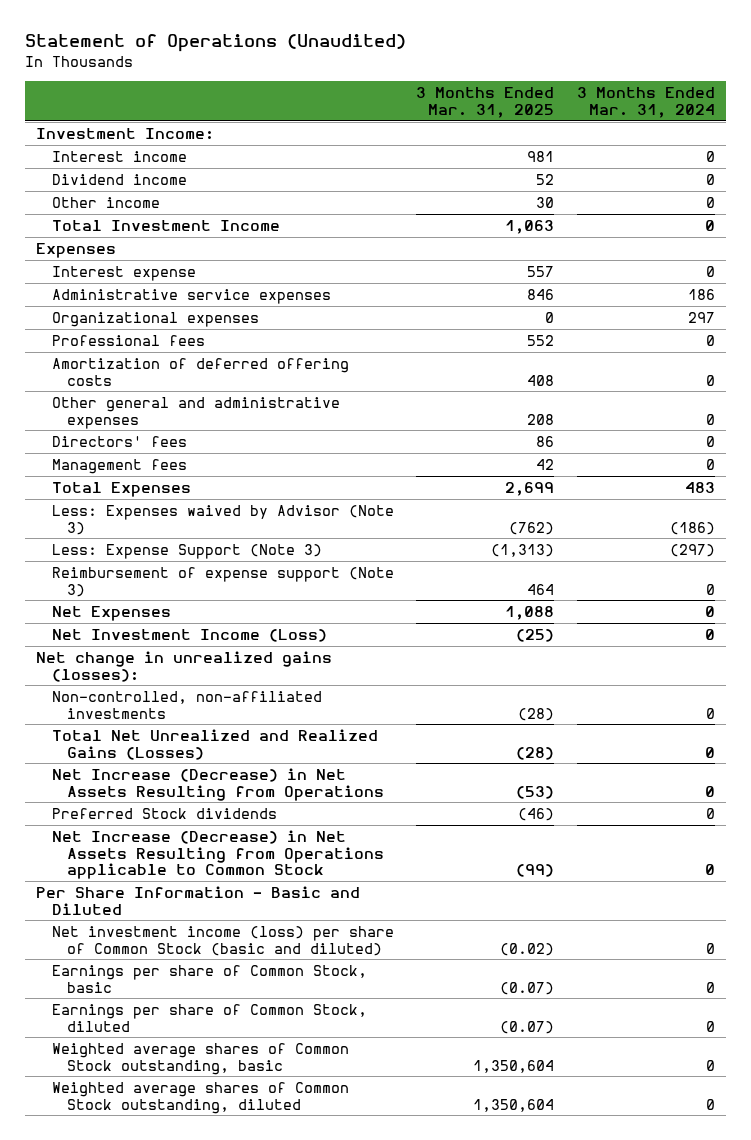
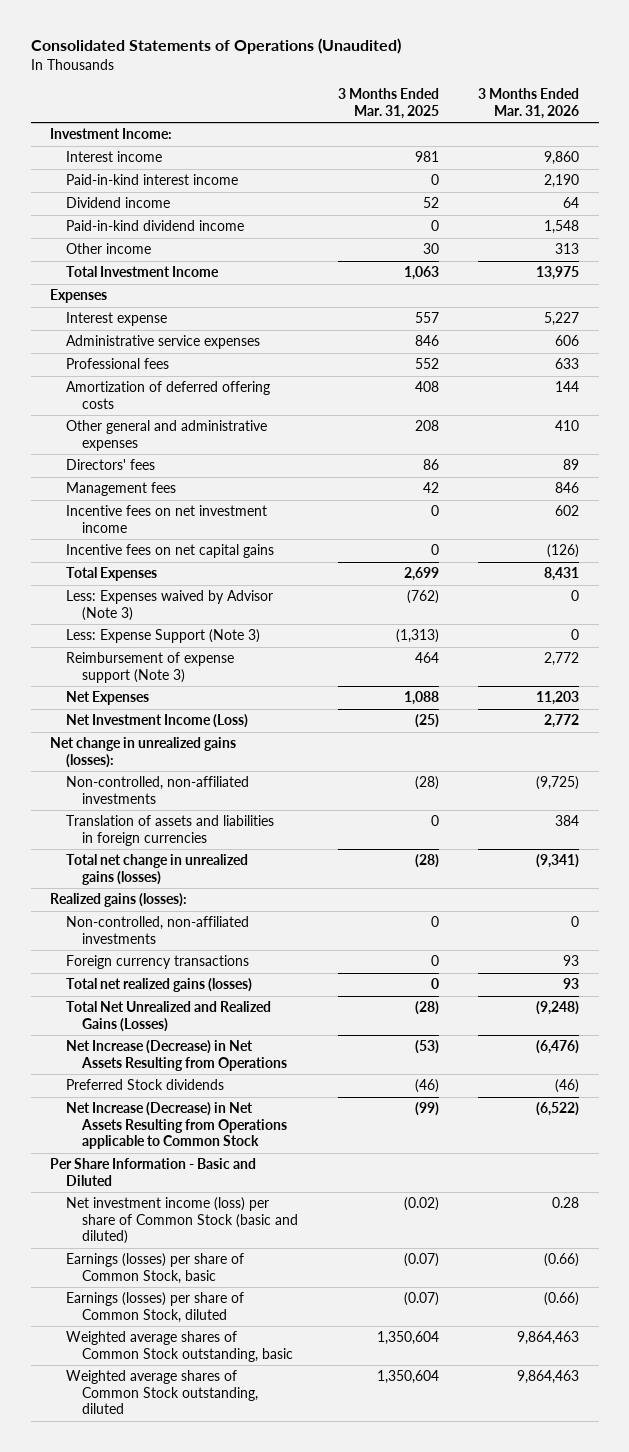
- Statement of Operations (Unaudited)
+ Consolidated Statements of Operations (Unaudited)
- | 3 Months Ended Mar. 31, 2025 | 3 Months Ended Mar. 31, 2024
+ | 3 Months Ended Mar. 31, 2025 | 3 Months Ended Mar. 31, 2026
+ Paid-in-kind interest income | 0 | 2,190
+ Paid-in-kind dividend income | 0 | 1,548
- Organizational expenses | 0 | 297
+ Incentive fees on net investment income | 0 | 602
+ Incentive fees on net capital gains | 0 | (126)
+ Translation of assets and liabilities in foreign currencies | 0 | 384
+ Total net change in unrealized gains (losses) | (28) | (9,341)
+ Realized gains (losses):
+ Non-controlled, non-affiliated investments | 0 | 0
+ Foreign currency transactions | 0 | 93
+ Total net realized gains (losses) | 0 | 93
- Earnings per share of Common Stock, basic | (0.07) | 0
- Earnings per share of Common Stock, diluted | (0.07) | 0
+ Earnings (losses) per share of Common Stock, basic | (0.07) | (0.66)
+ Earnings (losses) per share of Common Stock, diluted | (0.07) | (0.66)

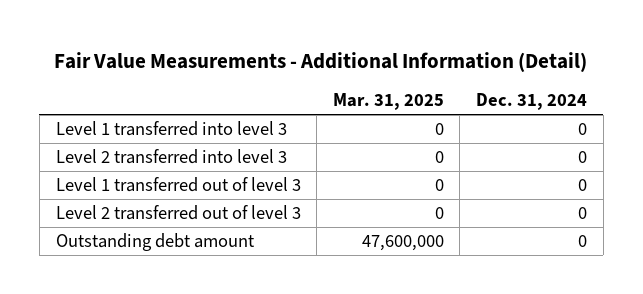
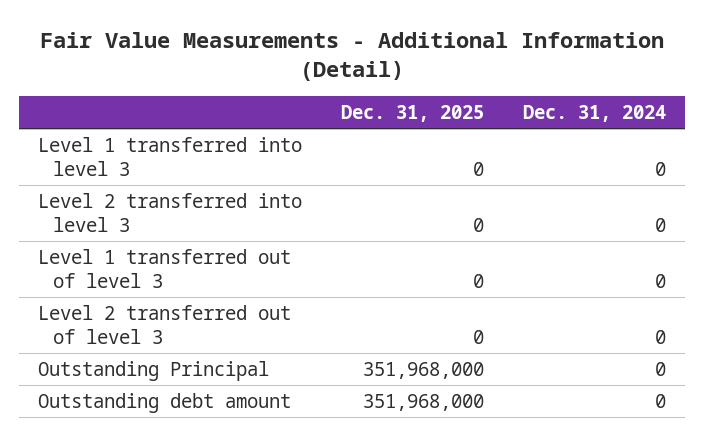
- | Mar. 31, 2025 | Dec. 31, 2024
+ | Dec. 31, 2025 | Dec. 31, 2024
+ Outstanding Principal | 351,968,000 | 0

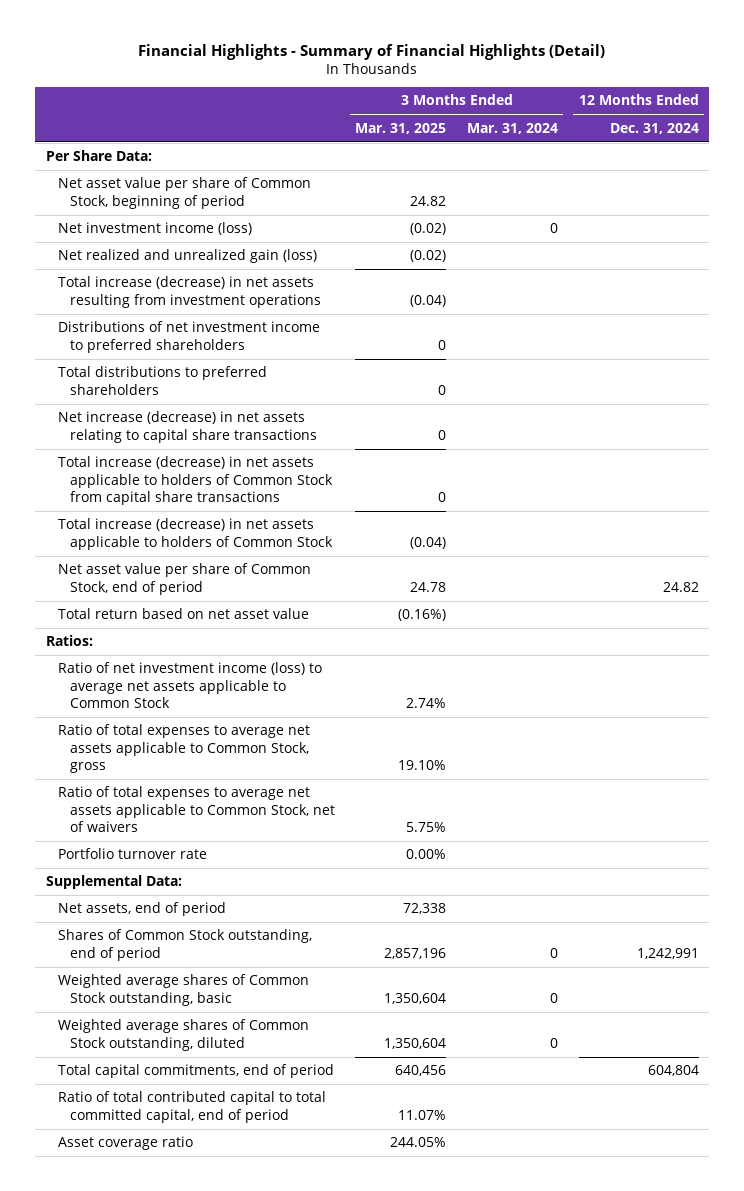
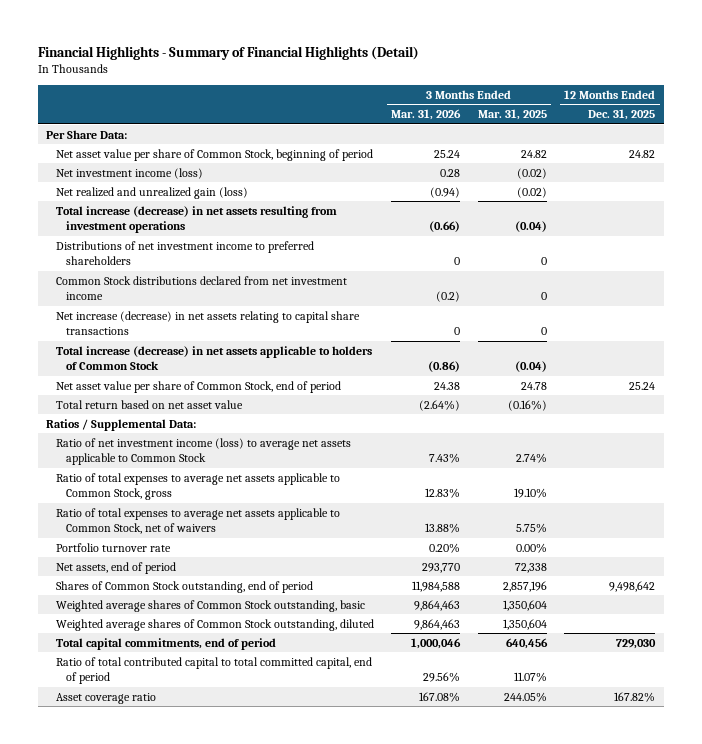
- | 3 Months Ended Mar. 31, 2025 | 3 Months Ended Mar. 31, 2024 | 12 Months Ended Dec. 31, 2024
+ | 3 Months Ended Mar. 31, 2026 | 3 Months Ended Mar. 31, 2025 | 12 Months Ended Dec. 31, 2025
- Total distributions to preferred shareholders | 0 | |
+ Common Stock distributions declared from net investment income | (0.2) | 0 |
- Total increase (decrease) in net assets applicable to holders of Common Stock from capital share transactions | 0 | |
- Ratios:
+ Ratios / Supplemental Data:
- Supplemental Data:

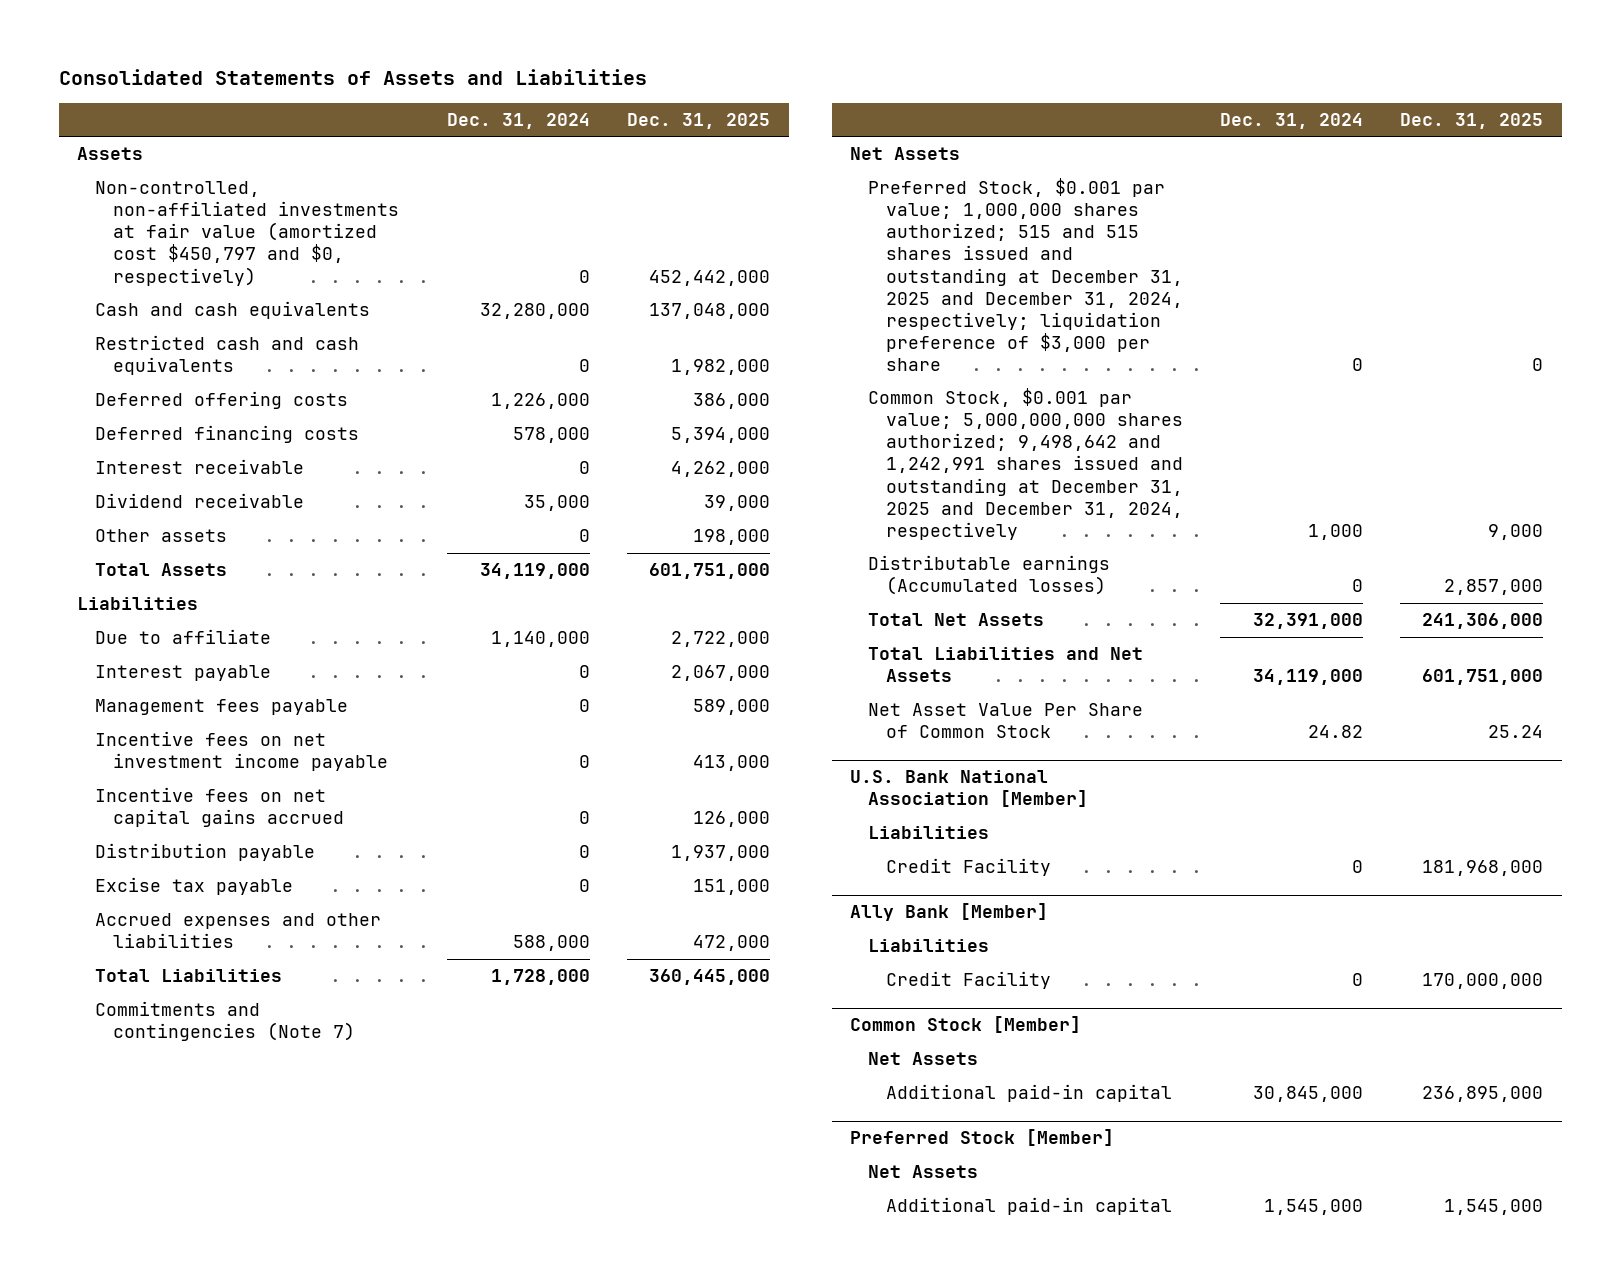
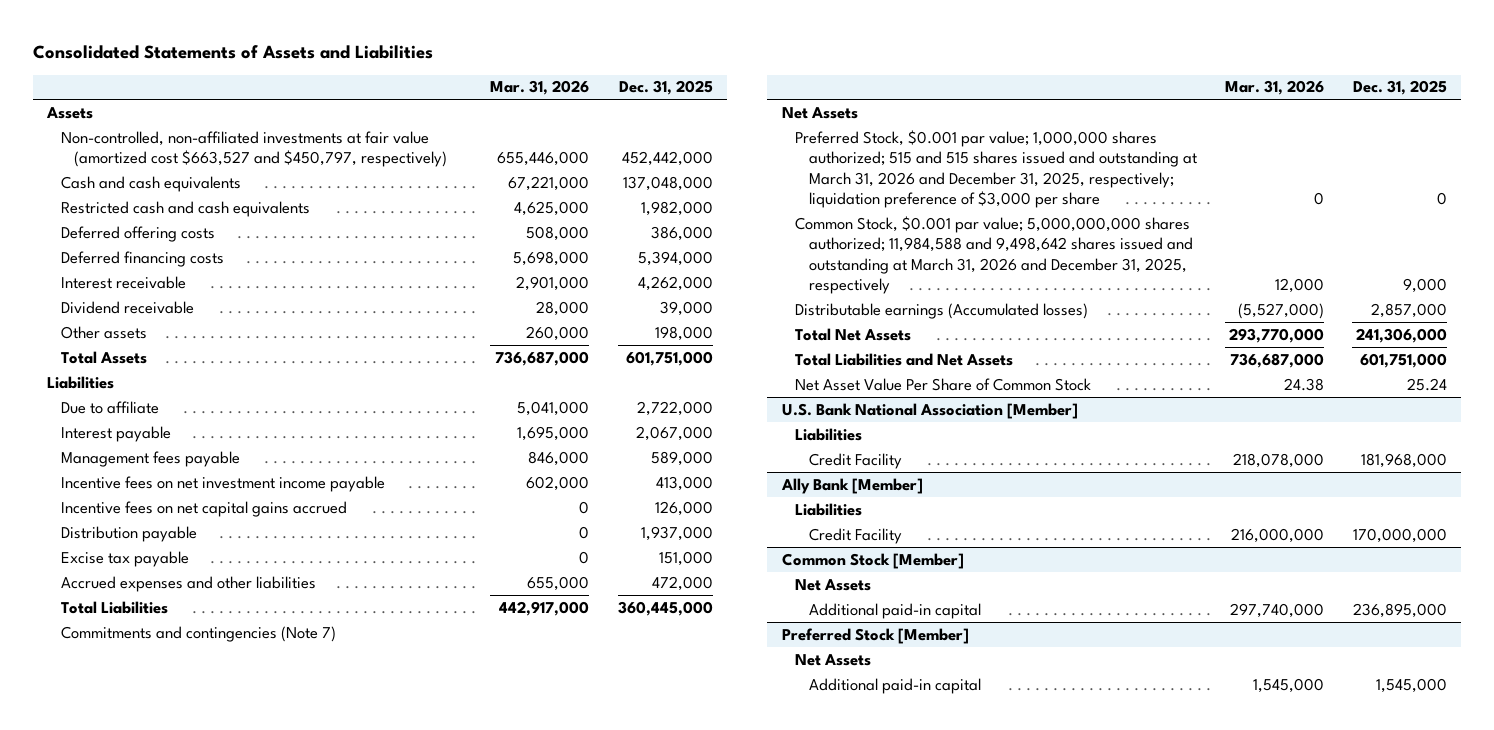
- | Dec. 31, 2024 | Dec. 31, 2025
+ | Mar. 31, 2026 | Dec. 31, 2025
- Non-controlled, non-affiliated investments at fair value (amortized cost $450,797 and $0, respectively) | 0 | 452,442,000
+ Non-controlled, non-affiliated investments at fair value (amortized cost $663,527 and $450,797, respectively) | 655,446,000 | 452,442,000
- Preferred Stock, $0.001 par value; 1,000,000 shares authorized; 515 and 515 shares issued and outstanding at December 31, 2025 and December 31, 2024, respectively; liquidation preference of $3,000 per share | 0 | 0
- Common Stock, $0.001 par value; 5,000,000,000 shares authorized; 9,498,642 and 1,242,991 shares issued and outstanding at December 31, 2025 and December 31, 2024, respectively | 1,000 | 9,000
+ Preferred Stock, $0.001 par value; 1,000,000 shares authorized; 515 and 515 shares issued and outstanding at March 31, 2026 and December 31, 2025, respectively; liquidation preference of $3,000 per share | 0 | 0
+ Common Stock, $0.001 par value; 5,000,000,000 shares authorized; 11,984,588 and 9,498,642 shares issued and outstanding at March 31, 2026 and December 31, 2025, respectively | 12,000 | 9,000

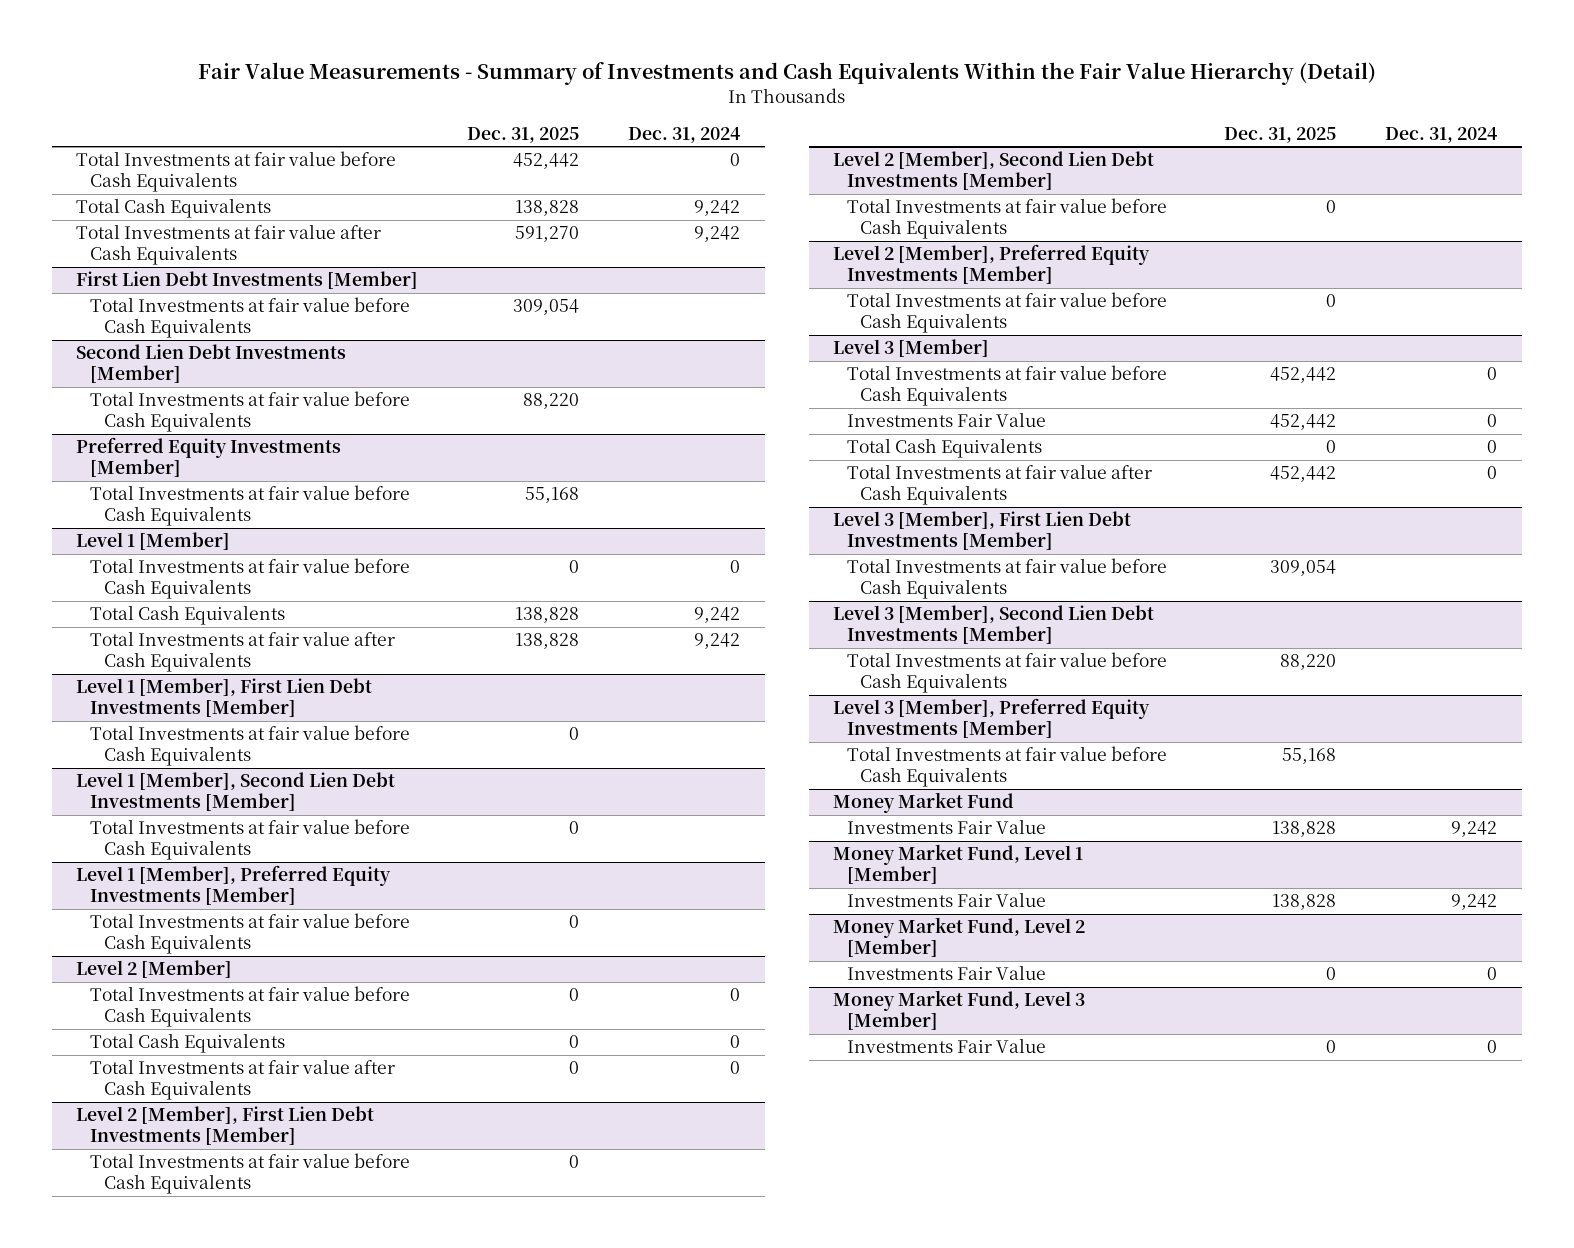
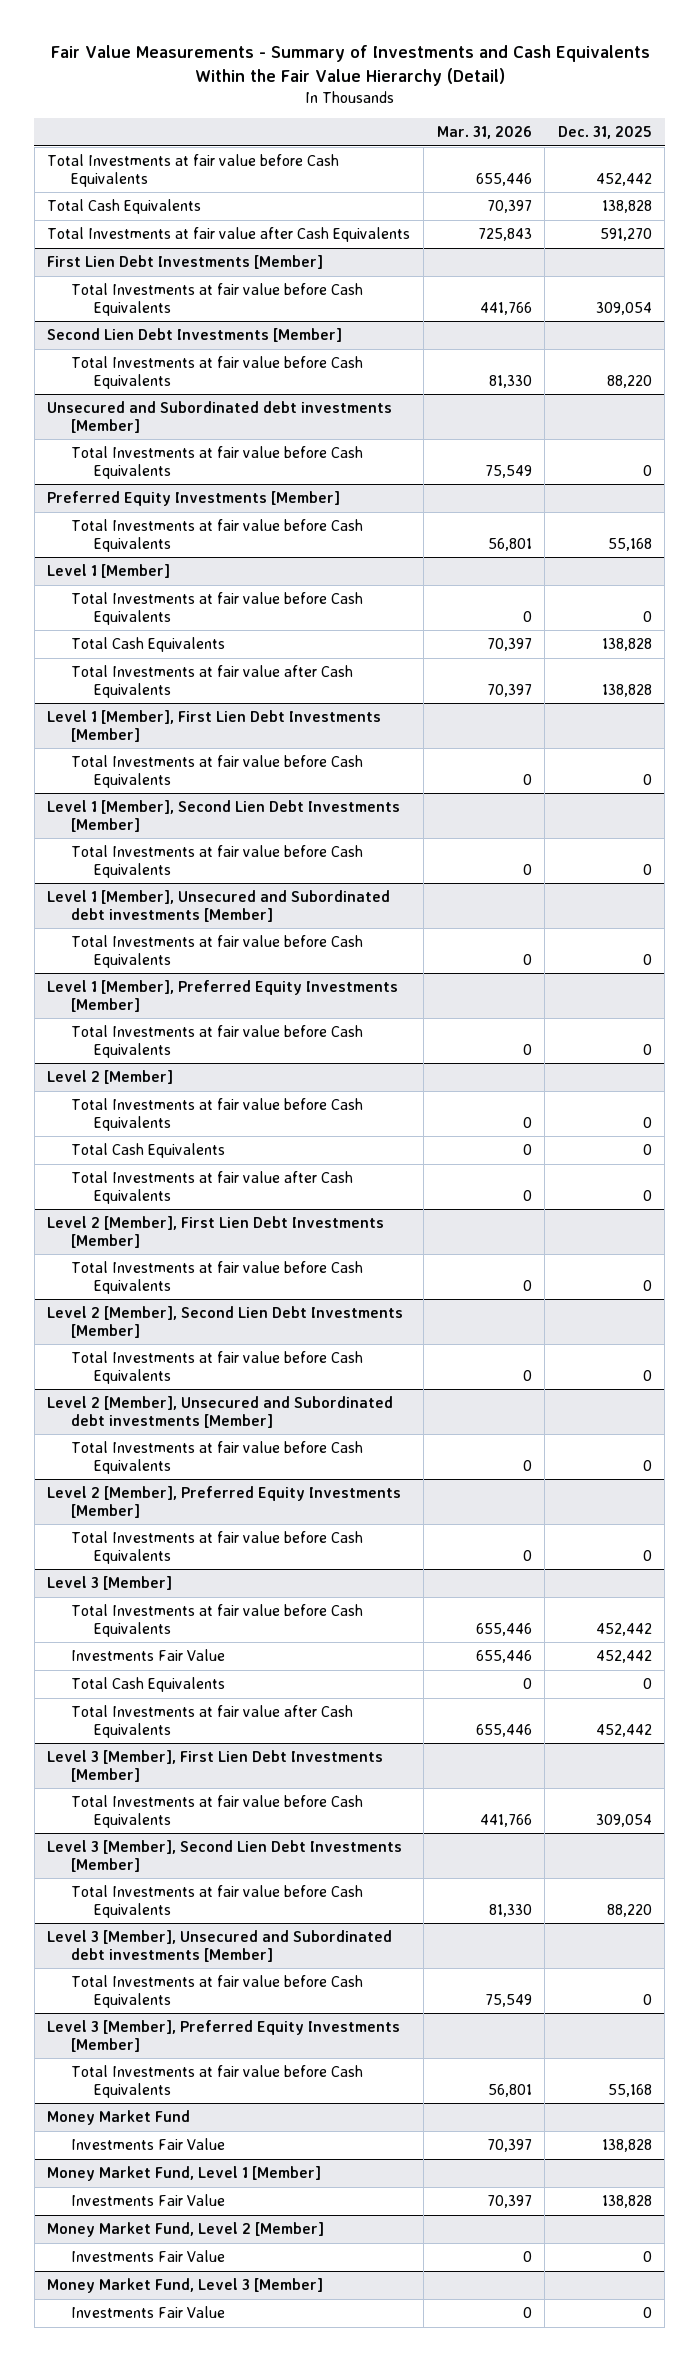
- | Dec. 31, 2025 | Dec. 31, 2024
+ | Mar. 31, 2026 | Dec. 31, 2025
+ Unsecured and Subordinated debt investments [Member]
+ Total Investments at fair value before Cash Equivalents | 75,549 | 0
+ Level 1 [Member], Unsecured and Subordinated debt investments [Member]
+ Total Investments at fair value before Cash Equivalents | 0 | 0
+ Level 2 [Member], Unsecured and Subordinated debt investments [Member]
+ Total Investments at fair value before Cash Equivalents | 0 | 0
+ Level 3 [Member], Unsecured and Subordinated debt investments [Member]
+ Total Investments at fair value before Cash Equivalents | 75,549 | 0

